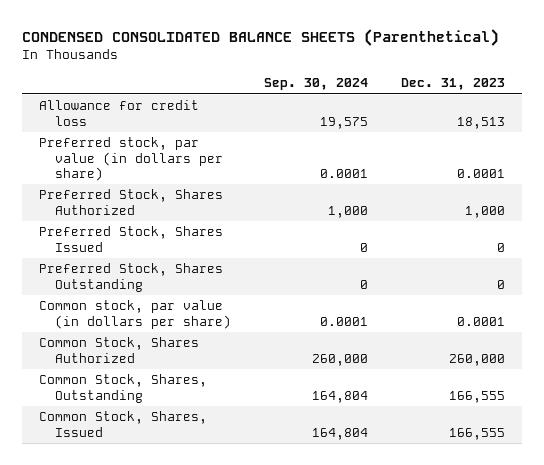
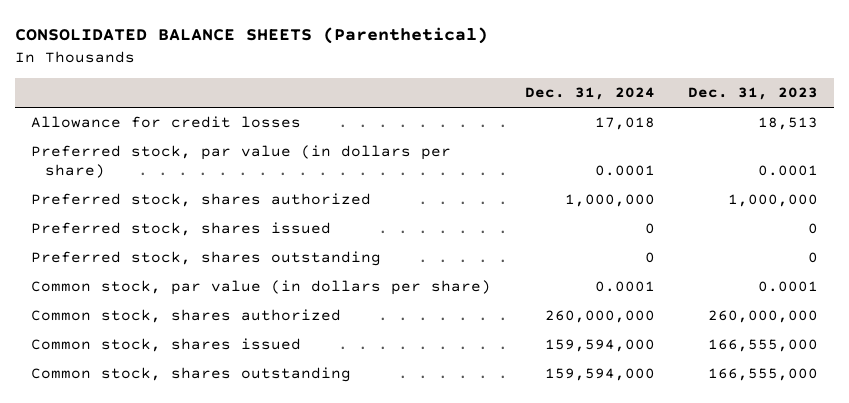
- CONDENSED CONSOLIDATED BALANCE SHEETS (Parenthetical)
+ CONSOLIDATED BALANCE SHEETS (Parenthetical)
- | Sep. 30, 2024 | Dec. 31, 2023
+ | Dec. 31, 2024 | Dec. 31, 2023
- Allowance for credit loss | 19,575 | 18,513
+ Allowance for credit losses | 17,018 | 18,513
- Preferred Stock, Shares Authorized | 1,000 | 1,000
- Preferred Stock, Shares Issued | 0 | 0
- Preferred Stock, Shares Outstanding | 0 | 0
+ Preferred stock, shares authorized | 1,000,000 | 1,000,000
+ Preferred stock, shares issued | 0 | 0
+ Preferred stock, shares outstanding | 0 | 0
- Common Stock, Shares Authorized | 260,000 | 260,000
- Common Stock, Shares, Outstanding | 164,804 | 166,555
- Common Stock, Shares, Issued | 164,804 | 166,555
+ Common stock, shares authorized | 260,000,000 | 260,000,000
+ Common stock, shares issued | 159,594,000 | 166,555,000
+ Common stock, shares outstanding | 159,594,000 | 166,555,000

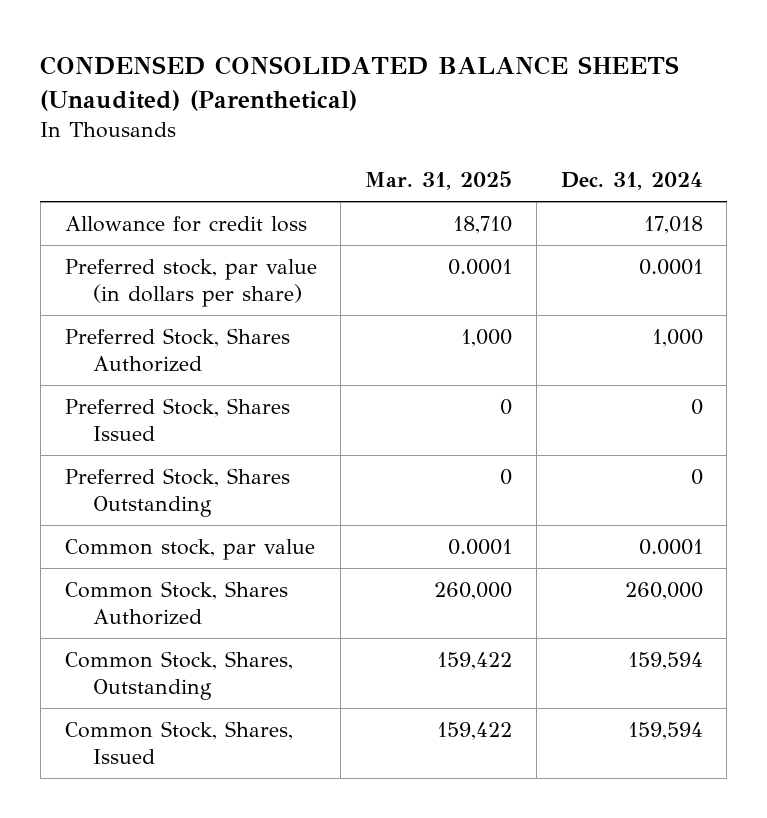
- CONSOLIDATED BALANCE SHEETS (Parenthetical)
+ CONDENSED CONSOLIDATED BALANCE SHEETS (Unaudited) (Parenthetical)
- | Dec. 31, 2024 | Dec. 31, 2023
+ | Mar. 31, 2025 | Dec. 31, 2024
- Allowance for credit losses | 17,018 | 18,513
+ Allowance for credit loss | 18,710 | 17,018
- Preferred stock, shares authorized | 1,000,000 | 1,000,000
- Preferred stock, shares issued | 0 | 0
- Preferred stock, shares outstanding | 0 | 0
- Common stock, par value (in dollars per share) | 0.0001 | 0.0001
- Common stock, shares authorized | 260,000,000 | 260,000,000
- Common stock, shares issued | 159,594,000 | 166,555,000
- Common stock, shares outstanding | 159,594,000 | 166,555,000
+ Preferred Stock, Shares Authorized | 1,000 | 1,000
+ Preferred Stock, Shares Issued | 0 | 0
+ Preferred Stock, Shares Outstanding | 0 | 0
+ Common stock, par value | 0.0001 | 0.0001
+ Common Stock, Shares Authorized | 260,000 | 260,000
+ Common Stock, Shares, Outstanding | 159,422 | 159,594
+ Common Stock, Shares, Issued | 159,422 | 159,594

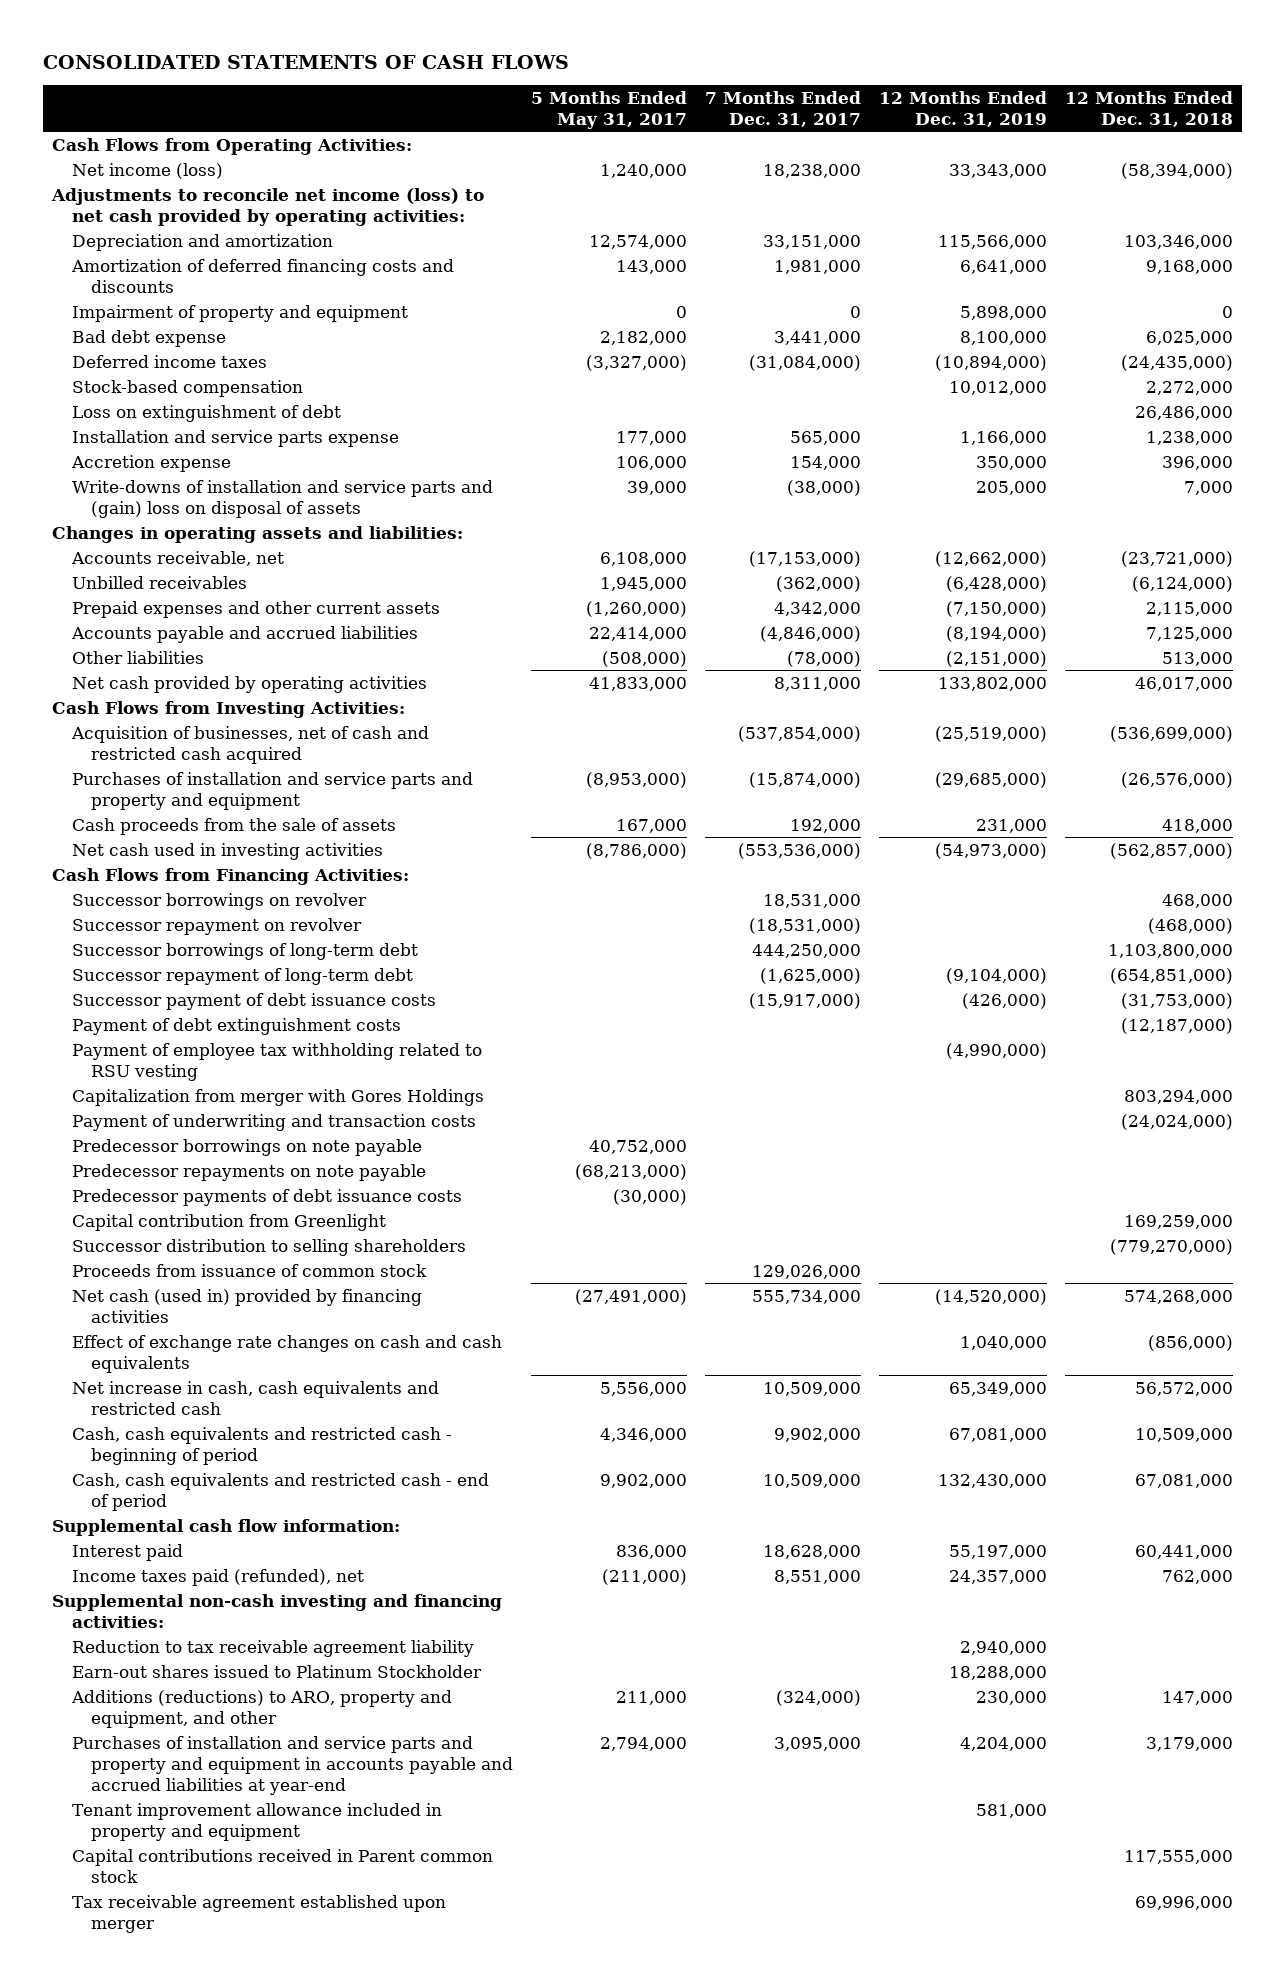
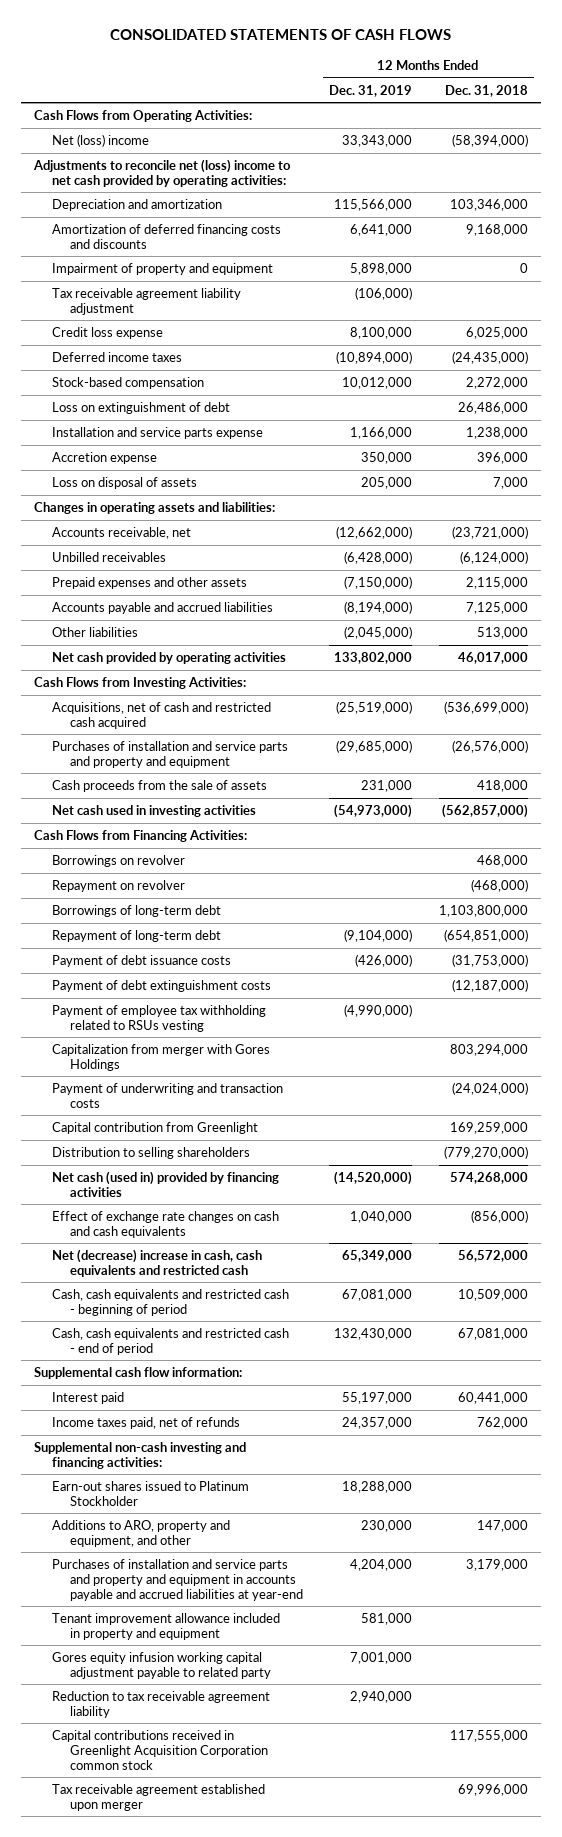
- | 5 Months Ended May 31, 2017 | 7 Months Ended Dec. 31, 2017 | 12 Months Ended Dec. 31, 2019 | 12 Months Ended Dec. 31, 2018
+ | 12 Months Ended Dec. 31, 2019 | 12 Months Ended Dec. 31, 2018
- Net income (loss) | 1,240,000 | 18,238,000 | 33,343,000 | (58,394,000)
- Adjustments to reconcile net income (loss) to net cash provided by operating activities:
+ Net (loss) income | 33,343,000 | (58,394,000)
+ Adjustments to reconcile net (loss) income to net cash provided by operating activities:
- Bad debt expense | 2,182,000 | 3,441,000 | 8,100,000 | 6,025,000
+ Tax receivable agreement liability adjustment | (106,000) |
+ Credit loss expense | 8,100,000 | 6,025,000
- Write-downs of installation and service parts and (gain) loss on disposal of assets | 39,000 | (38,000) | 205,000 | 7,000
+ Loss on disposal of assets | 205,000 | 7,000
- Prepaid expenses and other current assets | (1,260,000) | 4,342,000 | (7,150,000) | 2,115,000
+ Prepaid expenses and other assets | (7,150,000) | 2,115,000
- Other liabilities | (508,000) | (78,000) | (2,151,000) | 513,000
+ Other liabilities | (2,045,000) | 513,000
- Acquisition of businesses, net of cash and restricted cash acquired | | (537,854,000) | (25,519,000) | (536,699,000)
+ Acquisitions, net of cash and restricted cash acquired | (25,519,000) | (536,699,000)
- Successor borrowings on revolver | | 18,531,000 | | 468,000
- Successor repayment on revolver | | (18,531,000) | | (468,000)
- Successor borrowings of long-term debt | | 444,250,000 | | 1,103,800,000
- Successor repayment of long-term debt | | (1,625,000) | (9,104,000) | (654,851,000)
- Successor payment of debt issuance costs | | (15,917,000) | (426,000) | (31,753,000)
+ Borrowings on revolver | | 468,000
+ Repayment on revolver | | (468,000)
+ Borrowings of long-term debt | | 1,103,800,000
+ Repayment of long-term debt | (9,104,000) | (654,851,000)
+ Payment of debt issuance costs | (426,000) | (31,753,000)
- Payment of employee tax withholding related to RSU vesting | | | (4,990,000) |
+ Payment of employee tax withholding related to RSUs vesting | (4,990,000) |
- Predecessor borrowings on note payable | 40,752,000 | | |
- Predecessor repayments on note payable | (68,213,000) | | |
- Predecessor payments of debt issuance costs | (30,000) | | |
- Successor distribution to selling shareholders | | | | (779,270,000)
- Proceeds from issuance of common stock | | 129,026,000 | |
+ Distribution to selling shareholders | | (779,270,000)
- Net increase in cash, cash equivalents and restricted cash | 5,556,000 | 10,509,000 | 65,349,000 | 56,572,000
+ Net (decrease) increase in cash, cash equivalents and restricted cash | 65,349,000 | 56,572,000
- Income taxes paid (refunded), net | (211,000) | 8,551,000 | 24,357,000 | 762,000
+ Income taxes paid, net of refunds | 24,357,000 | 762,000
- Additions (reductions) to ARO, property and equipment, and other | 211,000 | (324,000) | 230,000 | 147,000
+ Additions to ARO, property and equipment, and other | 230,000 | 147,000
- Capital contributions received in Parent common stock | | | | 117,555,000
+ Gores equity infusion working capital adjustment payable to related party | 7,001,000 |
moved down: Reduction to tax receivable agreement liability | 2,940,000 |
+ Capital contributions received in Greenlight Acquisition Corporation common stock | | 117,555,000

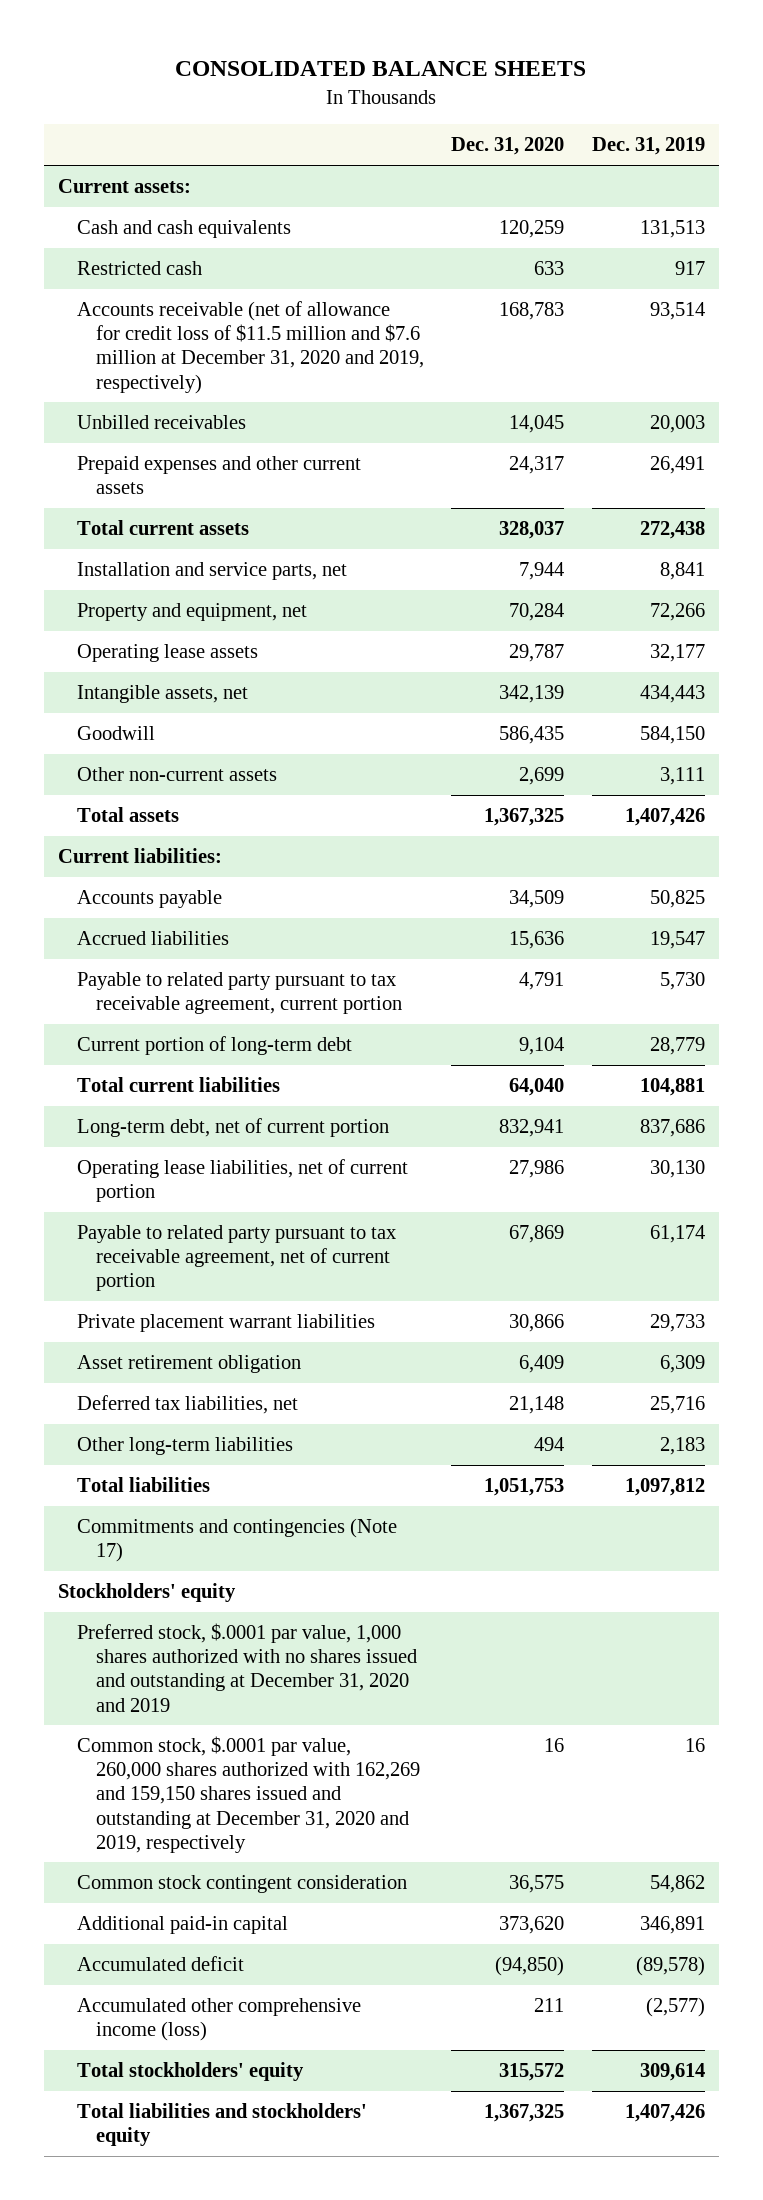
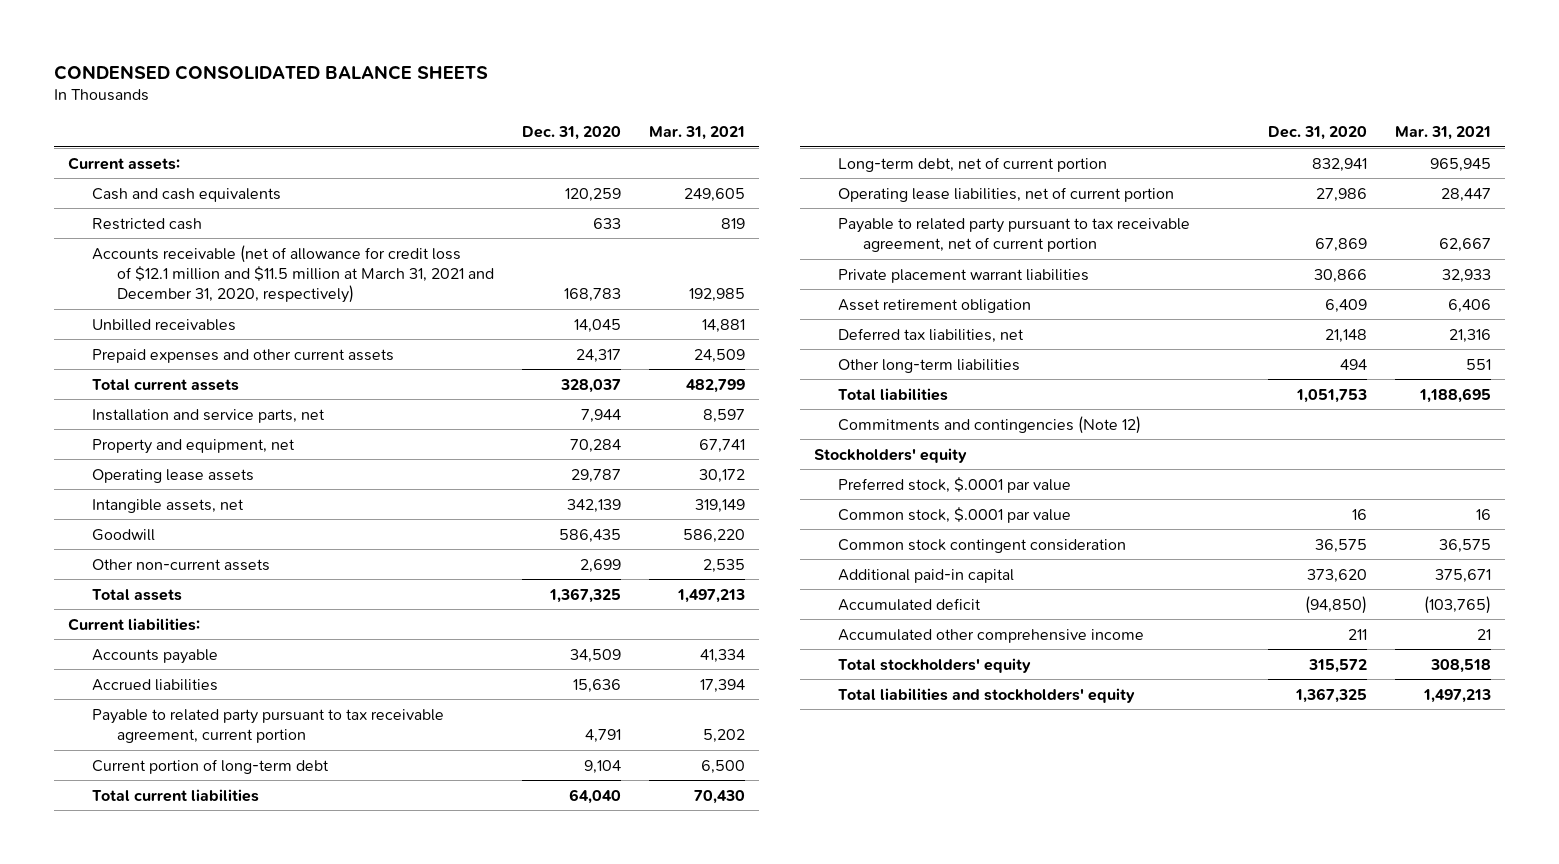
- CONSOLIDATED BALANCE SHEETS
+ CONDENSED CONSOLIDATED BALANCE SHEETS
- | Dec. 31, 2020 | Dec. 31, 2019
+ | Dec. 31, 2020 | Mar. 31, 2021
- Accounts receivable (net of allowance for credit loss of $11.5 million and $7.6 million at December 31, 2020 and 2019, respectively) | 168,783 | 93,514
+ Accounts receivable (net of allowance for credit loss of $12.1 million and $11.5 million at March 31, 2021 and December 31, 2020, respectively) | 168,783 | 192,985
- Commitments and contingencies (Note 17)
+ Commitments and contingencies (Note 12)
- Preferred stock, $.0001 par value, 1,000 shares authorized with no shares issued and outstanding at December 31, 2020 and 2019
- Common stock, $.0001 par value, 260,000 shares authorized with 162,269 and 159,150 shares issued and outstanding at December 31, 2020 and 2019, respectively | 16 | 16
+ Preferred stock, $.0001 par value
+ Common stock, $.0001 par value | 16 | 16
- Accumulated other comprehensive income (loss) | 211 | (2,577)
+ Accumulated other comprehensive income | 211 | 21

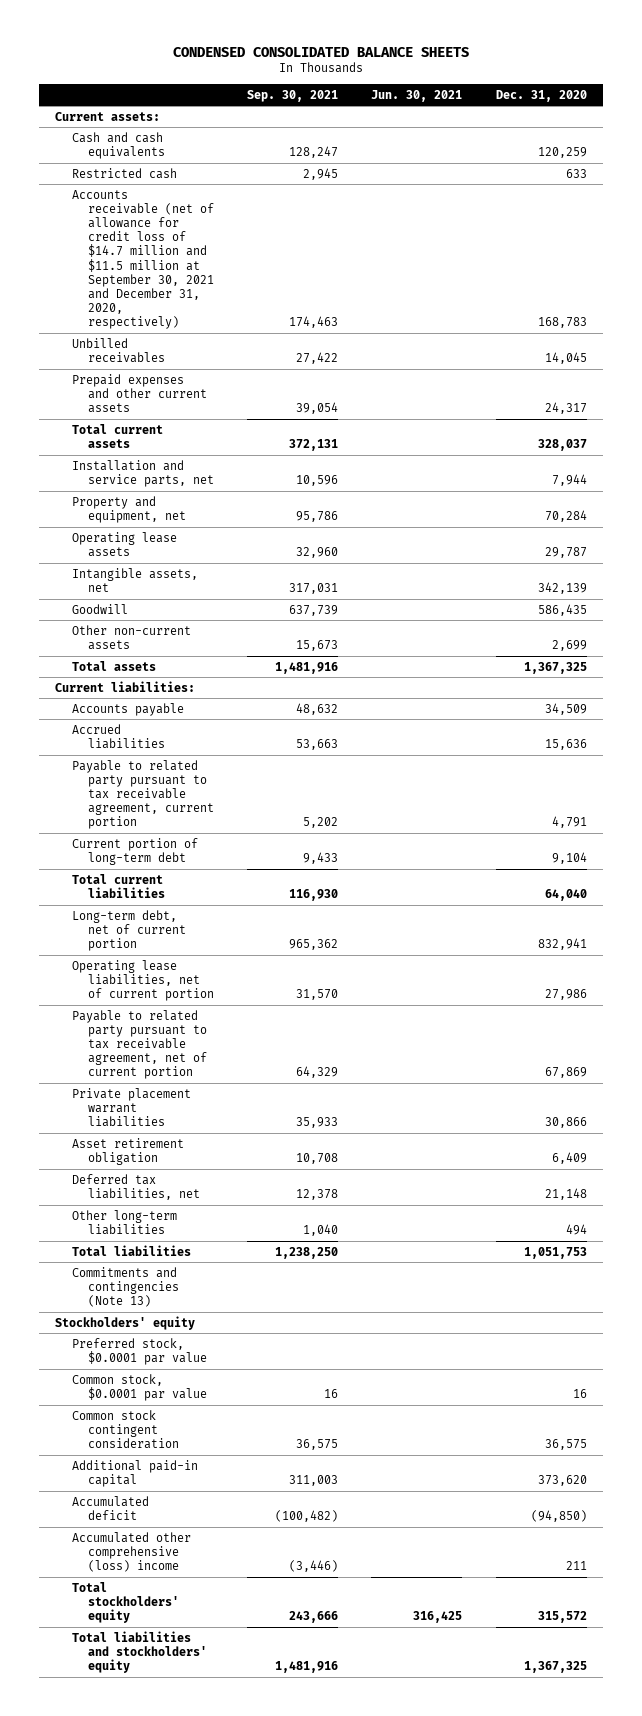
- | Dec. 31, 2020 | Mar. 31, 2021
+ | Sep. 30, 2021 | Jun. 30, 2021 | Dec. 31, 2020
- Accounts receivable (net of allowance for credit loss of $12.1 million and $11.5 million at March 31, 2021 and December 31, 2020, respectively) | 168,783 | 192,985
+ Accounts receivable (net of allowance for credit loss of $14.7 million and $11.5 million at September 30, 2021 and December 31, 2020, respectively) | 174,463 | | 168,783
- Commitments and contingencies (Note 12)
+ Commitments and contingencies (Note 13)
- Preferred stock, $.0001 par value
- Common stock, $.0001 par value | 16 | 16
+ Preferred stock, $0.0001 par value
+ Common stock, $0.0001 par value | 16 | | 16
- Accumulated other comprehensive income | 211 | 21
+ Accumulated other comprehensive (loss) income | (3,446) | | 211

